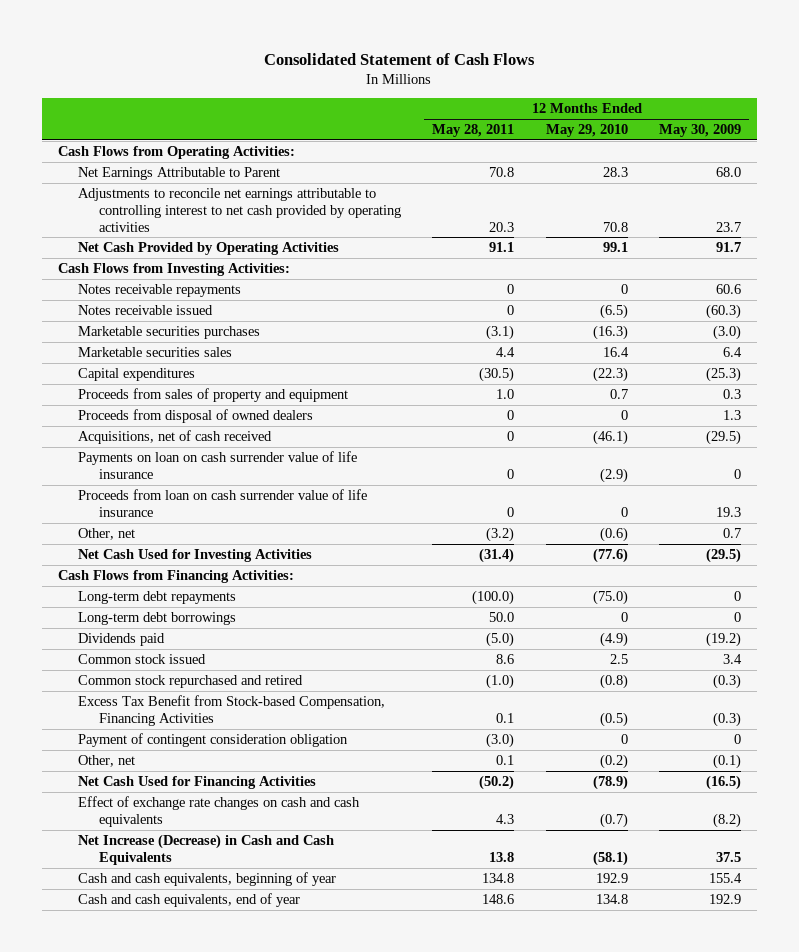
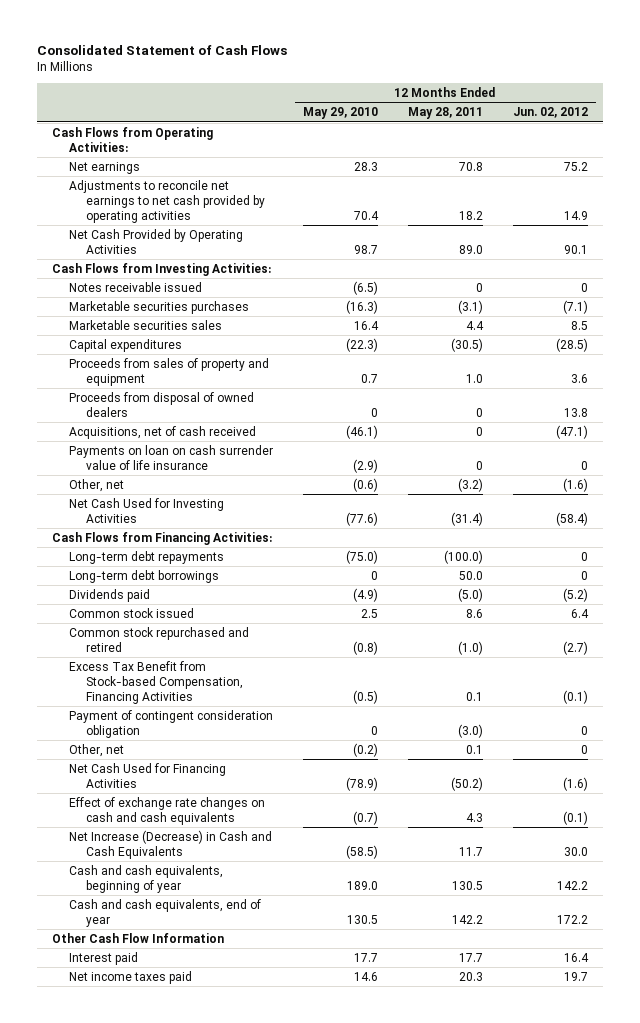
- | 12 Months Ended May 28, 2011 | 12 Months Ended May 29, 2010 | 12 Months Ended May 30, 2009
+ | 12 Months Ended May 29, 2010 | 12 Months Ended May 28, 2011 | 12 Months Ended Jun. 02, 2012
- Net Earnings Attributable to Parent | 70.8 | 28.3 | 68.0
- Adjustments to reconcile net earnings attributable to controlling interest to net cash provided by operating activities | 20.3 | 70.8 | 23.7
- Net Cash Provided by Operating Activities | 91.1 | 99.1 | 91.7
+ Net earnings | 28.3 | 70.8 | 75.2
+ Adjustments to reconcile net earnings to net cash provided by operating activities | 70.4 | 18.2 | 14.9
+ Net Cash Provided by Operating Activities | 98.7 | 89.0 | 90.1
- Notes receivable repayments | 0 | 0 | 60.6
- Proceeds from loan on cash surrender value of life insurance | 0 | 0 | 19.3
- Net Increase (Decrease) in Cash and Cash Equivalents | 13.8 | (58.1) | 37.5
- Cash and cash equivalents, beginning of year | 134.8 | 192.9 | 155.4
- Cash and cash equivalents, end of year | 148.6 | 134.8 | 192.9
+ Net Increase (Decrease) in Cash and Cash Equivalents | (58.5) | 11.7 | 30.0
+ Cash and cash equivalents, beginning of year | 189.0 | 130.5 | 142.2
+ Cash and cash equivalents, end of year | 130.5 | 142.2 | 172.2
+ Other Cash Flow Information
+ Interest paid | 17.7 | 17.7 | 16.4
+ Net income taxes paid | 14.6 | 20.3 | 19.7

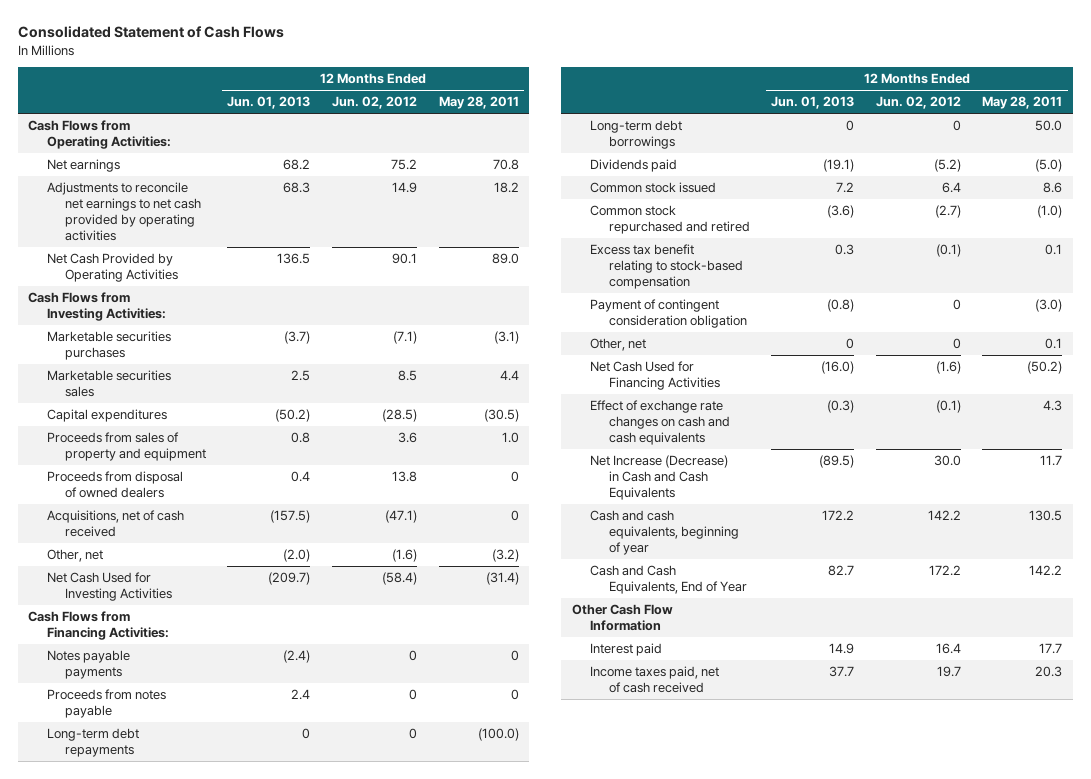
- | 12 Months Ended May 29, 2010 | 12 Months Ended May 28, 2011 | 12 Months Ended Jun. 02, 2012
+ | 12 Months Ended Jun. 01, 2013 | 12 Months Ended Jun. 02, 2012 | 12 Months Ended May 28, 2011
- Notes receivable issued | (6.5) | 0 | 0
- Payments on loan on cash surrender value of life insurance | (2.9) | 0 | 0
+ Notes payable payments | (2.4) | 0 | 0
+ Proceeds from notes payable | 2.4 | 0 | 0
- Excess Tax Benefit from Stock-based Compensation, Financing Activities | (0.5) | 0.1 | (0.1)
+ Excess tax benefit relating to stock-based compensation | 0.3 | (0.1) | 0.1
- Cash and cash equivalents, end of year | 130.5 | 142.2 | 172.2
+ Cash and Cash Equivalents, End of Year | 82.7 | 172.2 | 142.2
- Net income taxes paid | 14.6 | 20.3 | 19.7
+ Income taxes paid, net of cash received | 37.7 | 19.7 | 20.3

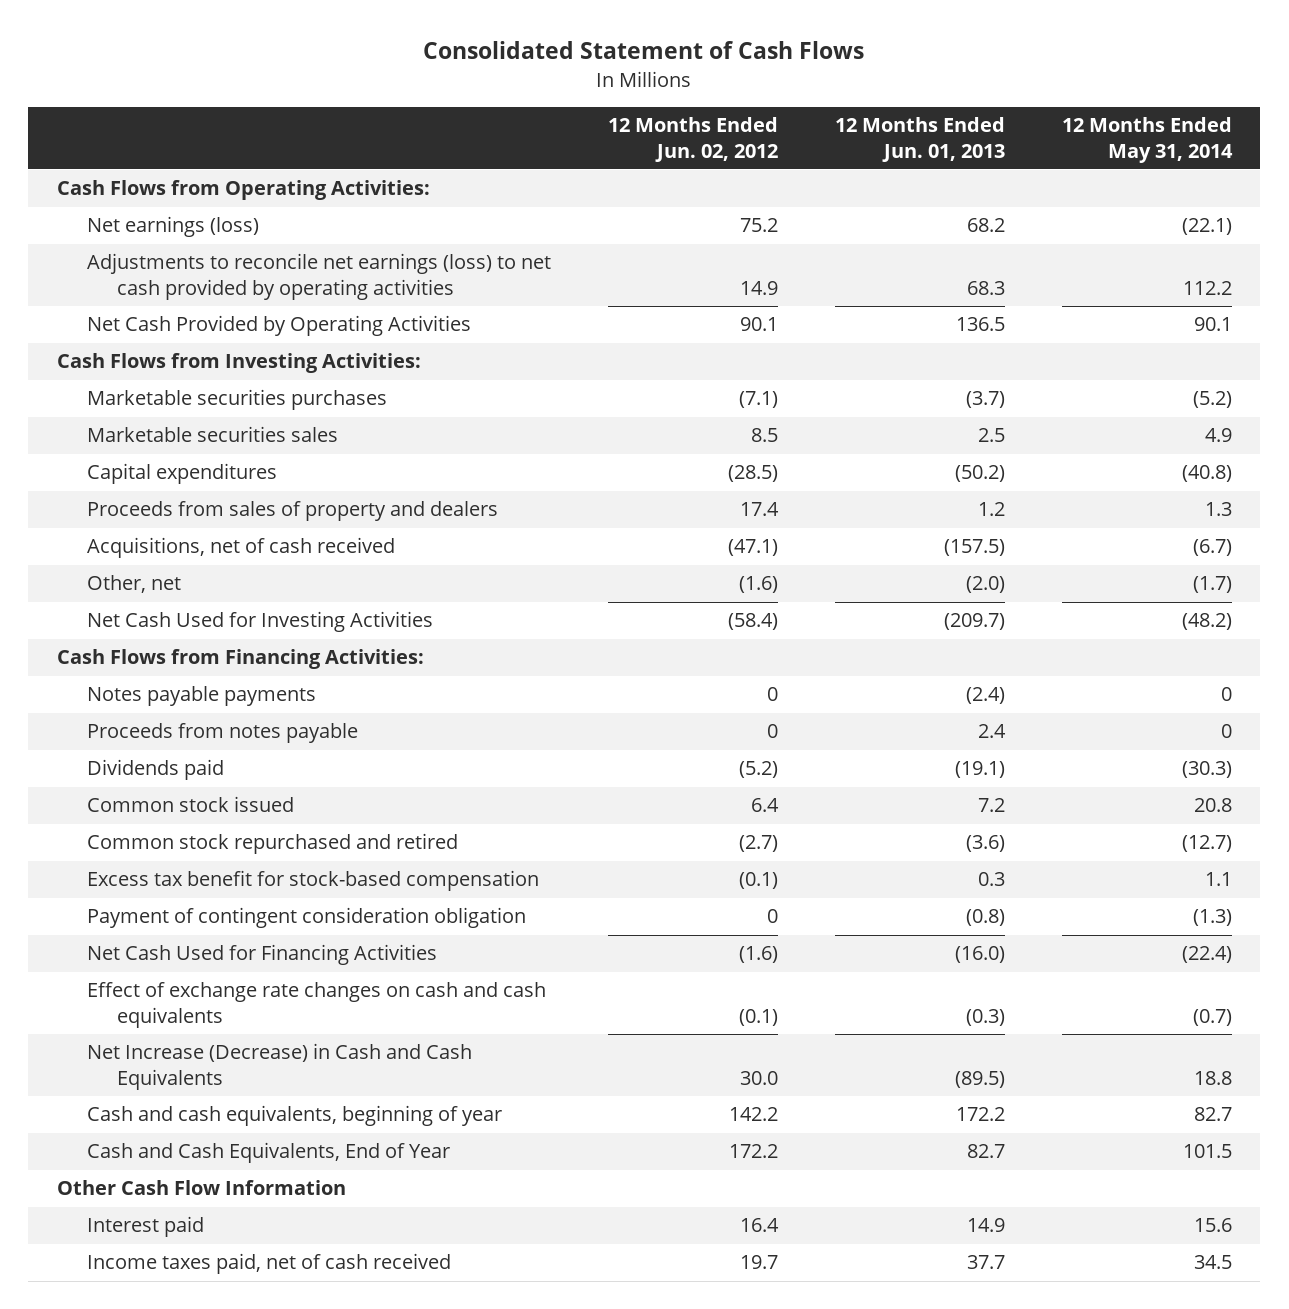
- | 12 Months Ended Jun. 01, 2013 | 12 Months Ended Jun. 02, 2012 | 12 Months Ended May 28, 2011
+ | 12 Months Ended Jun. 02, 2012 | 12 Months Ended Jun. 01, 2013 | 12 Months Ended May 31, 2014
- Net earnings | 68.2 | 75.2 | 70.8
- Adjustments to reconcile net earnings to net cash provided by operating activities | 68.3 | 14.9 | 18.2
+ Net earnings (loss) | 75.2 | 68.2 | (22.1)
+ Adjustments to reconcile net earnings (loss) to net cash provided by operating activities | 14.9 | 68.3 | 112.2
- Proceeds from sales of property and equipment | 0.8 | 3.6 | 1.0
- Proceeds from disposal of owned dealers | 0.4 | 13.8 | 0
+ Proceeds from sales of property and dealers | 17.4 | 1.2 | 1.3
- Long-term debt repayments | 0 | 0 | (100.0)
- Long-term debt borrowings | 0 | 0 | 50.0
- Excess tax benefit relating to stock-based compensation | 0.3 | (0.1) | 0.1
+ Excess tax benefit for stock-based compensation | (0.1) | 0.3 | 1.1
- Other, net | 0 | 0 | 0.1

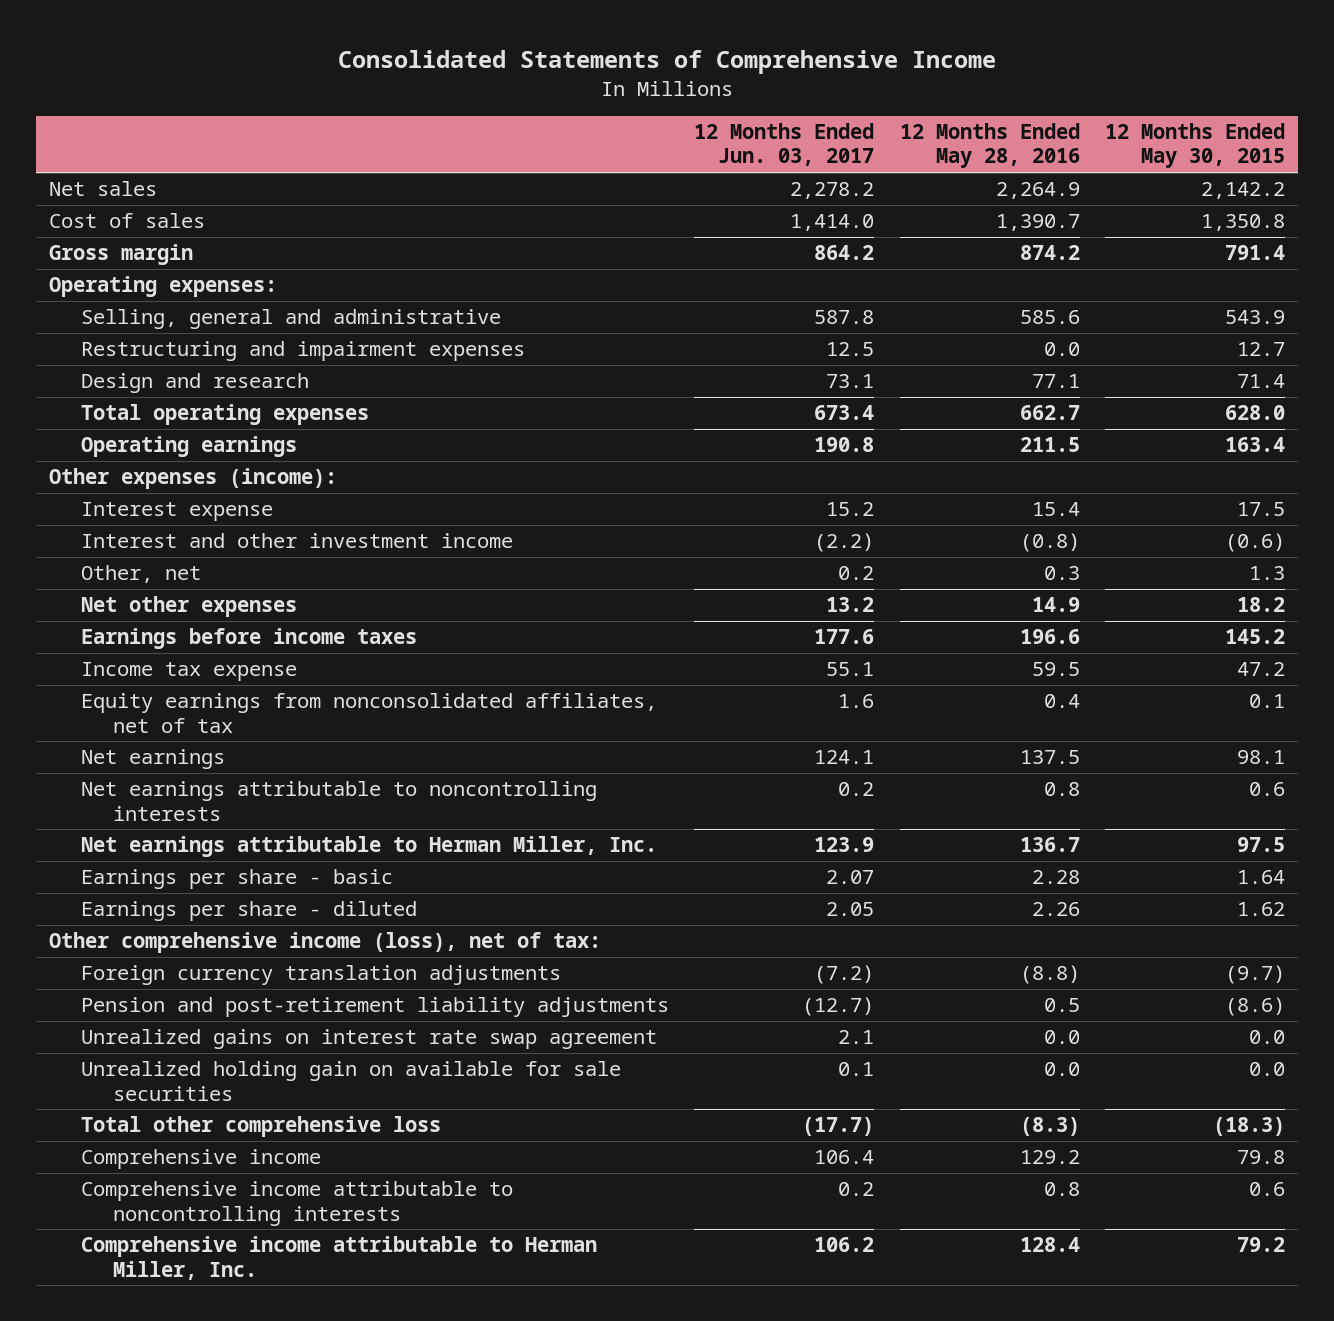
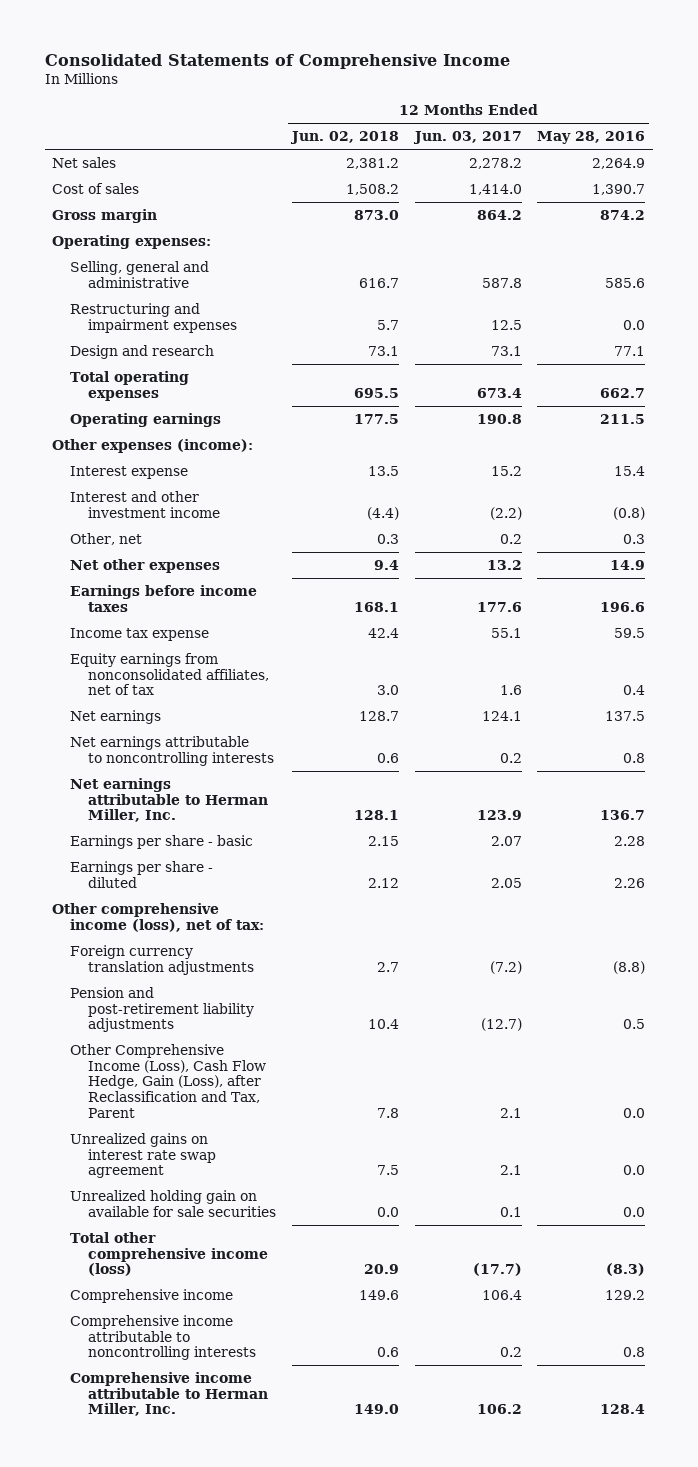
- | 12 Months Ended Jun. 03, 2017 | 12 Months Ended May 28, 2016 | 12 Months Ended May 30, 2015
+ | 12 Months Ended Jun. 02, 2018 | 12 Months Ended Jun. 03, 2017 | 12 Months Ended May 28, 2016
+ Other Comprehensive Income (Loss), Cash Flow Hedge, Gain (Loss), after Reclassification and Tax, Parent | 7.8 | 2.1 | 0.0
- Total other comprehensive loss | (17.7) | (8.3) | (18.3)
+ Total other comprehensive income (loss) | 20.9 | (17.7) | (8.3)

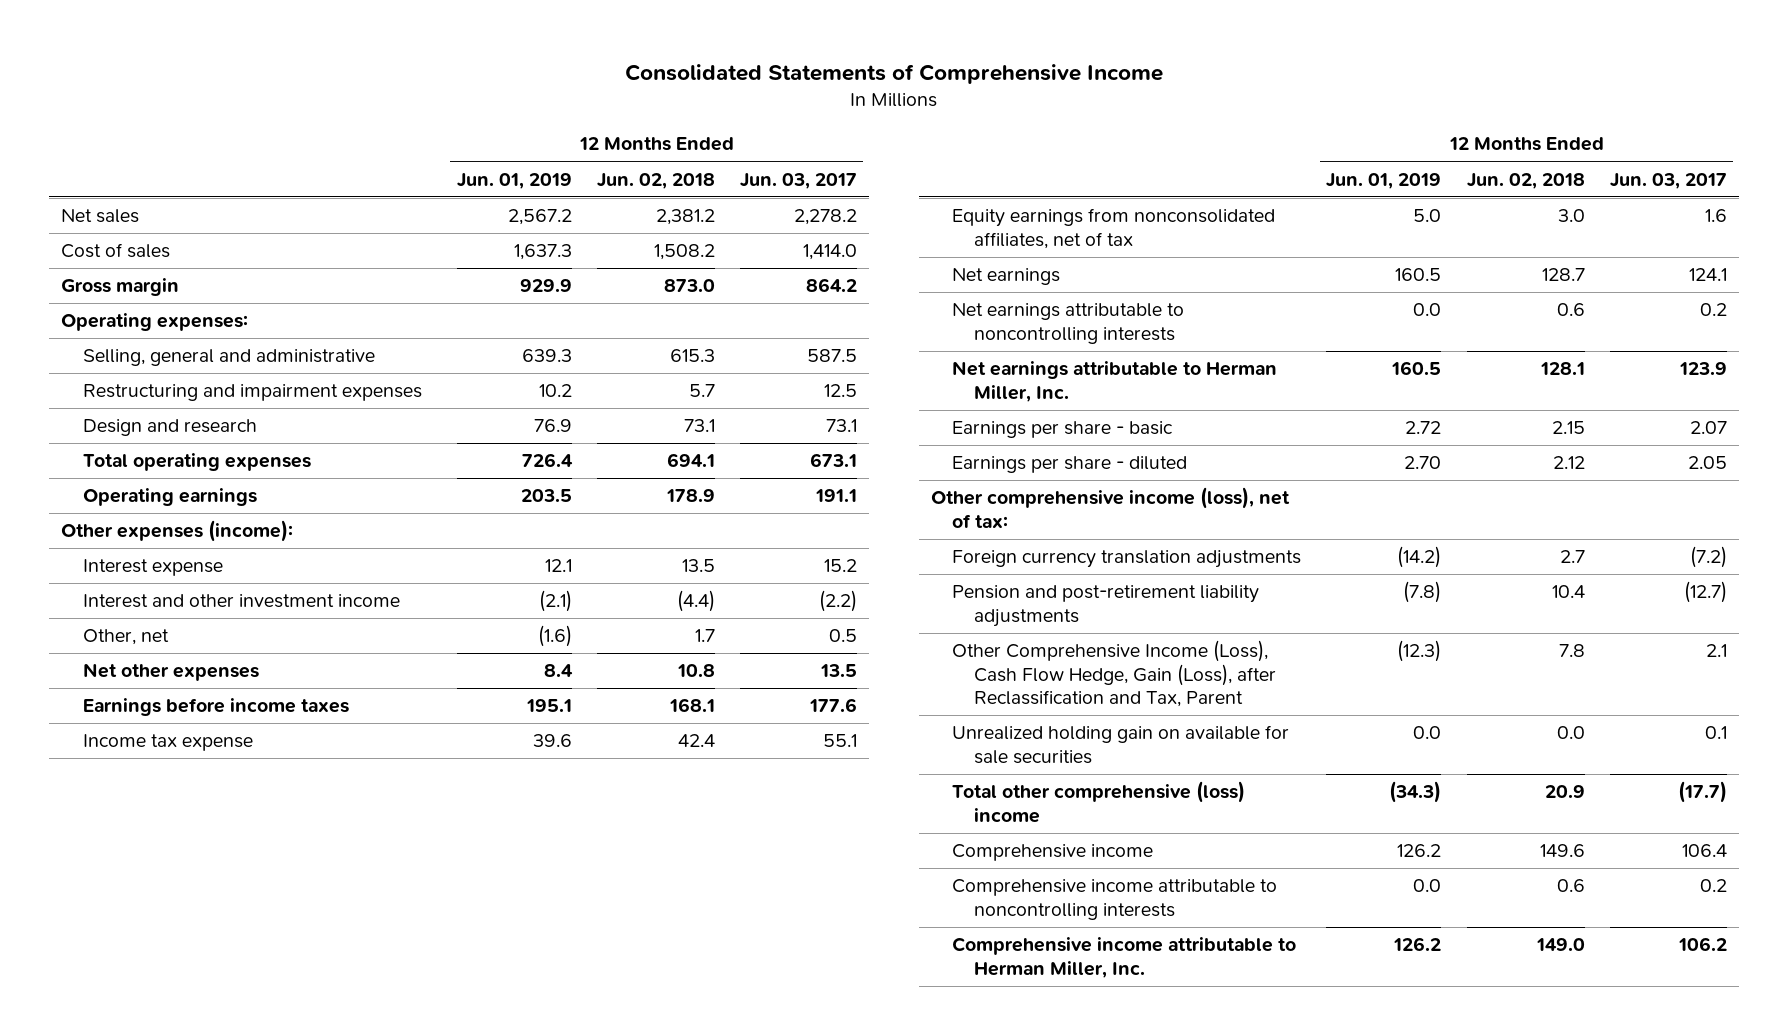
- | 12 Months Ended Jun. 02, 2018 | 12 Months Ended Jun. 03, 2017 | 12 Months Ended May 28, 2016
+ | 12 Months Ended Jun. 01, 2019 | 12 Months Ended Jun. 02, 2018 | 12 Months Ended Jun. 03, 2017
- Selling, general and administrative | 616.7 | 587.8 | 585.6
+ Selling, general and administrative | 639.3 | 615.3 | 587.5
- Total operating expenses | 695.5 | 673.4 | 662.7
- Operating earnings | 177.5 | 190.8 | 211.5
+ Total operating expenses | 726.4 | 694.1 | 673.1
+ Operating earnings | 203.5 | 178.9 | 191.1
- Other, net | 0.3 | 0.2 | 0.3
- Net other expenses | 9.4 | 13.2 | 14.9
+ Other, net | (1.6) | 1.7 | 0.5
+ Net other expenses | 8.4 | 10.8 | 13.5
- Unrealized gains on interest rate swap agreement | 7.5 | 2.1 | 0.0
- Total other comprehensive income (loss) | 20.9 | (17.7) | (8.3)
+ Total other comprehensive (loss) income | (34.3) | 20.9 | (17.7)

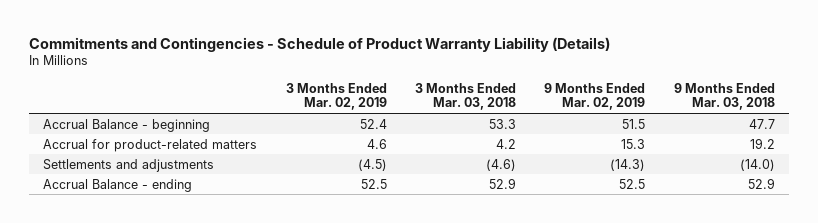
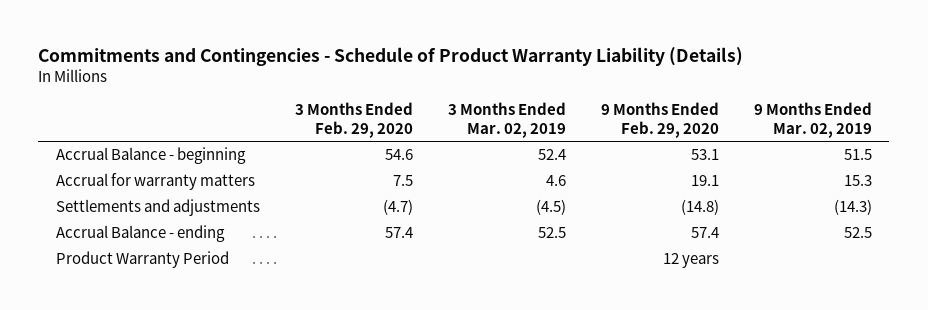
- | 3 Months Ended Mar. 02, 2019 | 3 Months Ended Mar. 03, 2018 | 9 Months Ended Mar. 02, 2019 | 9 Months Ended Mar. 03, 2018
+ | 3 Months Ended Feb. 29, 2020 | 3 Months Ended Mar. 02, 2019 | 9 Months Ended Feb. 29, 2020 | 9 Months Ended Mar. 02, 2019
- Accrual for product-related matters | 4.6 | 4.2 | 15.3 | 19.2
+ Accrual for warranty matters | 7.5 | 4.6 | 19.1 | 15.3
+ Product Warranty Period | | | 12 years |

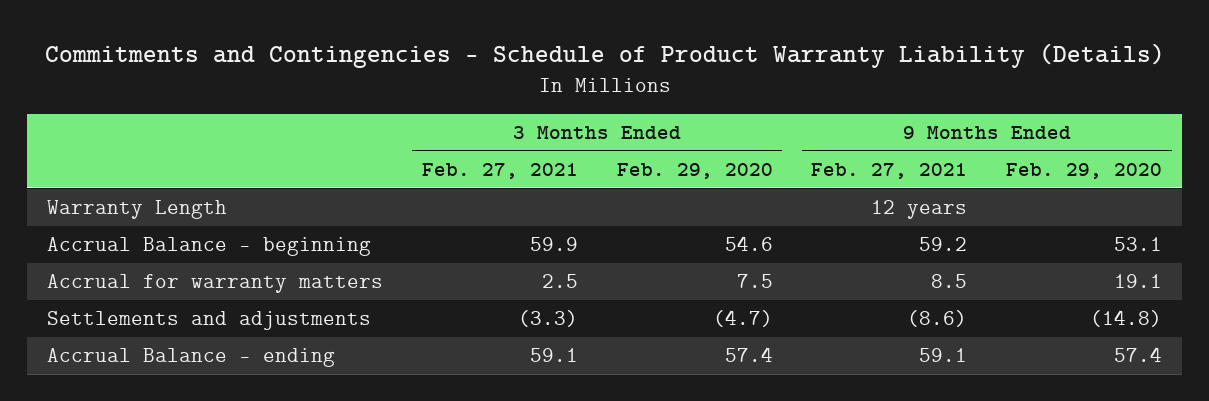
- | 3 Months Ended Feb. 29, 2020 | 3 Months Ended Mar. 02, 2019 | 9 Months Ended Feb. 29, 2020 | 9 Months Ended Mar. 02, 2019
+ | 3 Months Ended Feb. 27, 2021 | 3 Months Ended Feb. 29, 2020 | 9 Months Ended Feb. 27, 2021 | 9 Months Ended Feb. 29, 2020
+ Warranty Length | | | 12 years |
- Product Warranty Period | | | 12 years |

